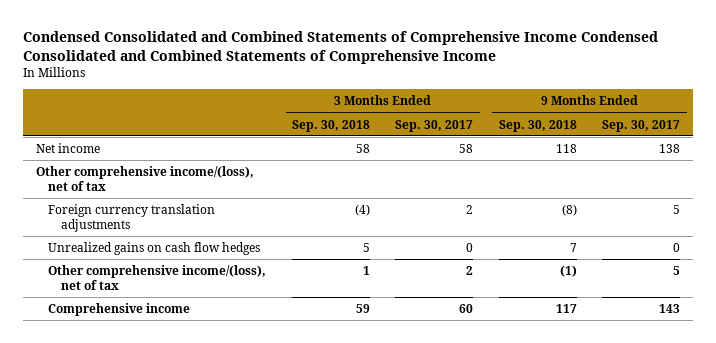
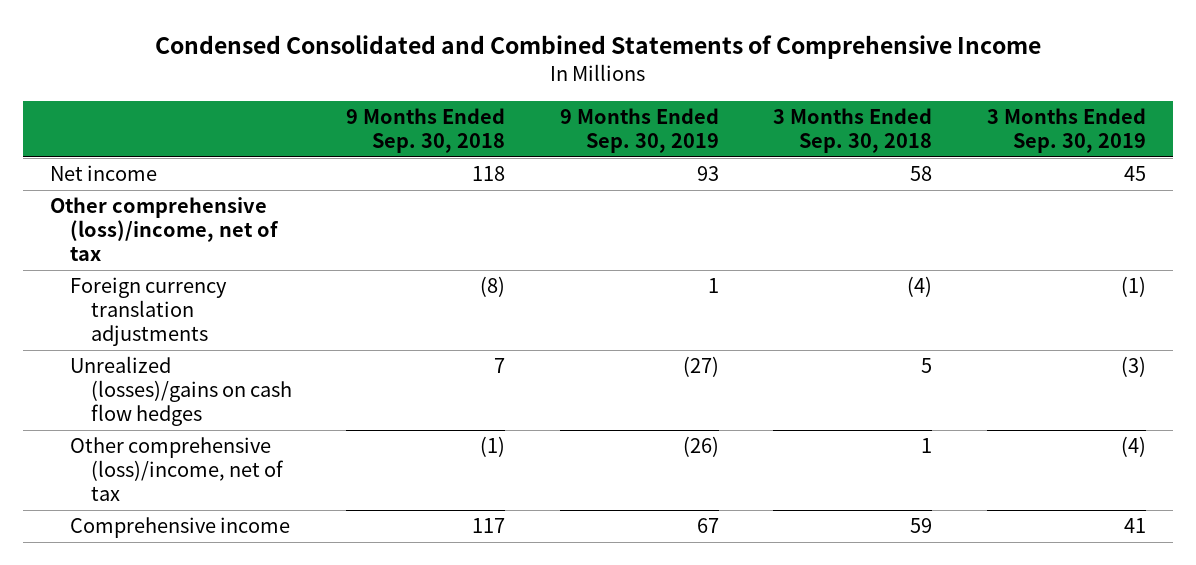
- Condensed Consolidated and Combined Statements of Comprehensive Income Condensed Consolidated and Combined Statements of Comprehensive Income
+ Condensed Consolidated and Combined Statements of Comprehensive Income
- | 3 Months Ended Sep. 30, 2018 | 3 Months Ended Sep. 30, 2017 | 9 Months Ended Sep. 30, 2018 | 9 Months Ended Sep. 30, 2017
+ | 9 Months Ended Sep. 30, 2018 | 9 Months Ended Sep. 30, 2019 | 3 Months Ended Sep. 30, 2018 | 3 Months Ended Sep. 30, 2019
- Other comprehensive income/(loss), net of tax
+ Other comprehensive (loss)/income, net of tax
- Unrealized gains on cash flow hedges | 5 | 0 | 7 | 0
- Other comprehensive income/(loss), net of tax | 1 | 2 | (1) | 5
+ Unrealized (losses)/gains on cash flow hedges | 7 | (27) | 5 | (3)
+ Other comprehensive (loss)/income, net of tax | (1) | (26) | 1 | (4)

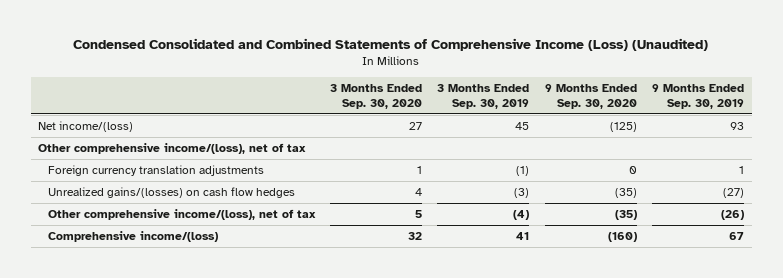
- Condensed Consolidated and Combined Statements of Comprehensive Income
+ Condensed Consolidated and Combined Statements of Comprehensive Income (Loss) (Unaudited)
- | 9 Months Ended Sep. 30, 2018 | 9 Months Ended Sep. 30, 2019 | 3 Months Ended Sep. 30, 2018 | 3 Months Ended Sep. 30, 2019
+ | 3 Months Ended Sep. 30, 2020 | 3 Months Ended Sep. 30, 2019 | 9 Months Ended Sep. 30, 2020 | 9 Months Ended Sep. 30, 2019
- Net income | 118 | 93 | 58 | 45
- Other comprehensive (loss)/income, net of tax
+ Net income/(loss) | 27 | 45 | (125) | 93
+ Other comprehensive income/(loss), net of tax
- Unrealized (losses)/gains on cash flow hedges | 7 | (27) | 5 | (3)
- Other comprehensive (loss)/income, net of tax | (1) | (26) | 1 | (4)
- Comprehensive income | 117 | 67 | 59 | 41
+ Unrealized gains/(losses) on cash flow hedges | 4 | (3) | (35) | (27)
+ Other comprehensive income/(loss), net of tax | 5 | (4) | (35) | (26)
+ Comprehensive income/(loss) | 32 | 41 | (160) | 67

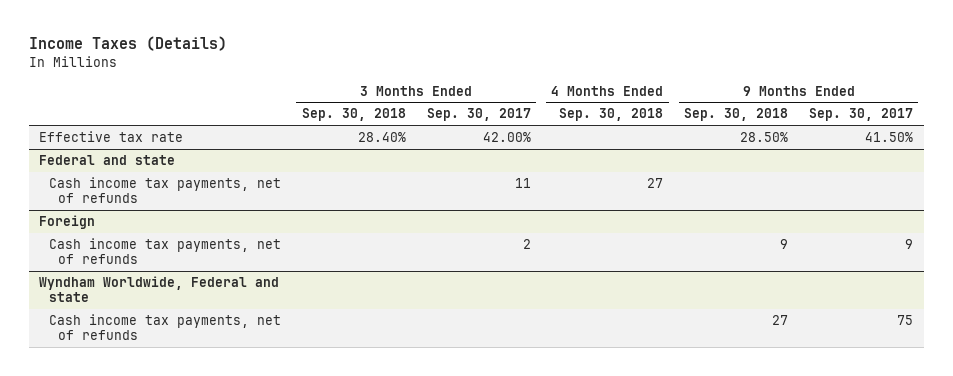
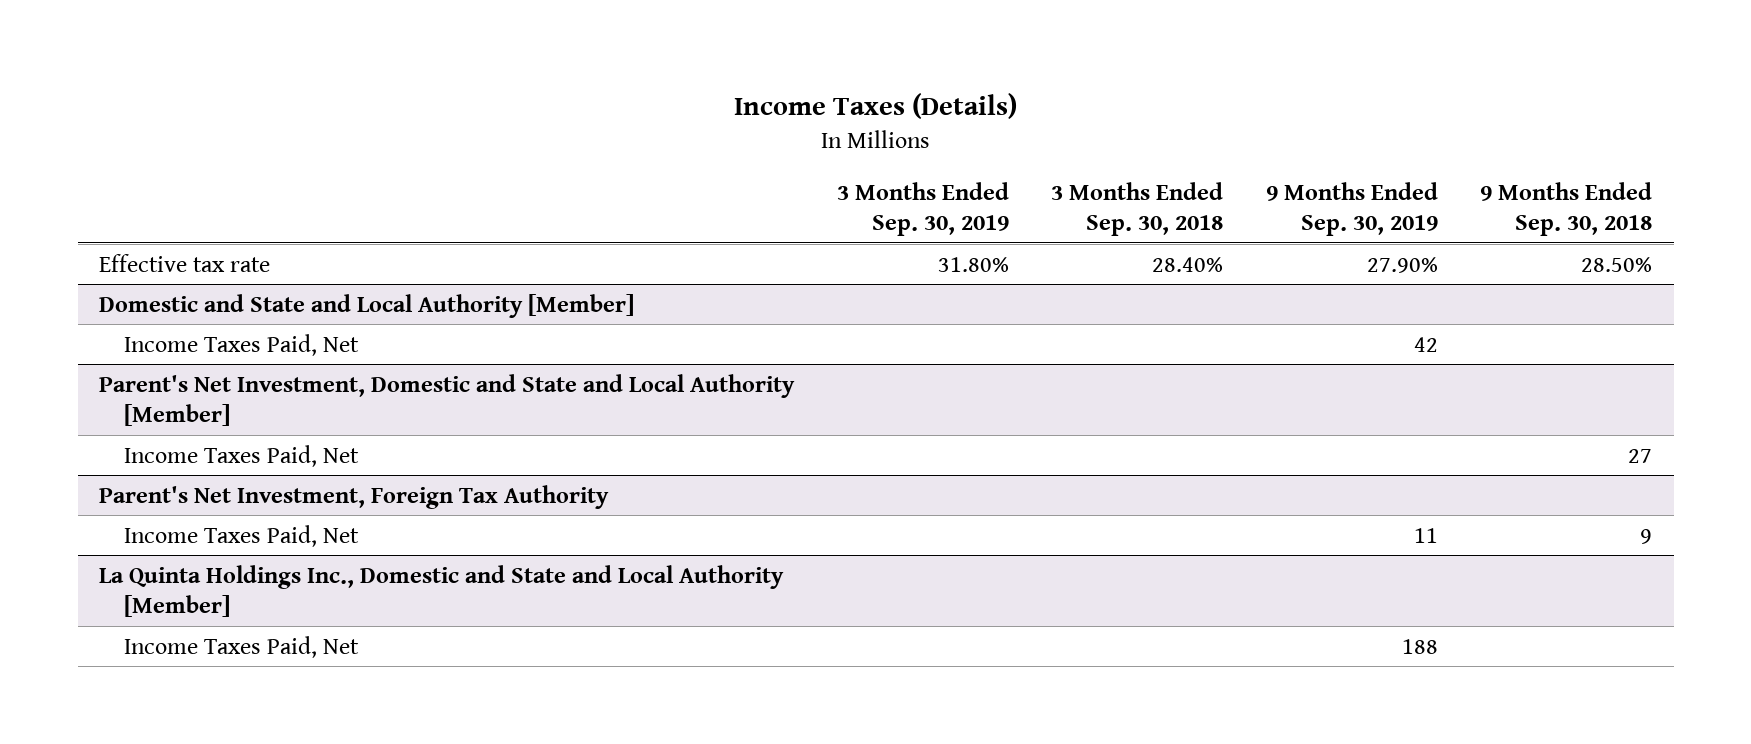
- | 3 Months Ended Sep. 30, 2018 | 3 Months Ended Sep. 30, 2017 | 4 Months Ended Sep. 30, 2018 | 9 Months Ended Sep. 30, 2018 | 9 Months Ended Sep. 30, 2017
+ | 3 Months Ended Sep. 30, 2019 | 3 Months Ended Sep. 30, 2018 | 9 Months Ended Sep. 30, 2019 | 9 Months Ended Sep. 30, 2018
- Federal and state
- Cash income tax payments, net of refunds | | 11 | 27 | |
- Foreign
- Cash income tax payments, net of refunds | | 2 | | 9 | 9
- Wyndham Worldwide, Federal and state
- Cash income tax payments, net of refunds | | | | 27 | 75
+ Domestic and State and Local Authority [Member]
+ Income Taxes Paid, Net | | | 42 |
+ Parent's Net Investment, Domestic and State and Local Authority [Member]
+ Income Taxes Paid, Net | | | | 27
+ Parent's Net Investment, Foreign Tax Authority
+ Income Taxes Paid, Net | | | 11 | 9
+ La Quinta Holdings Inc., Domestic and State and Local Authority [Member]
+ Income Taxes Paid, Net | | | 188 |

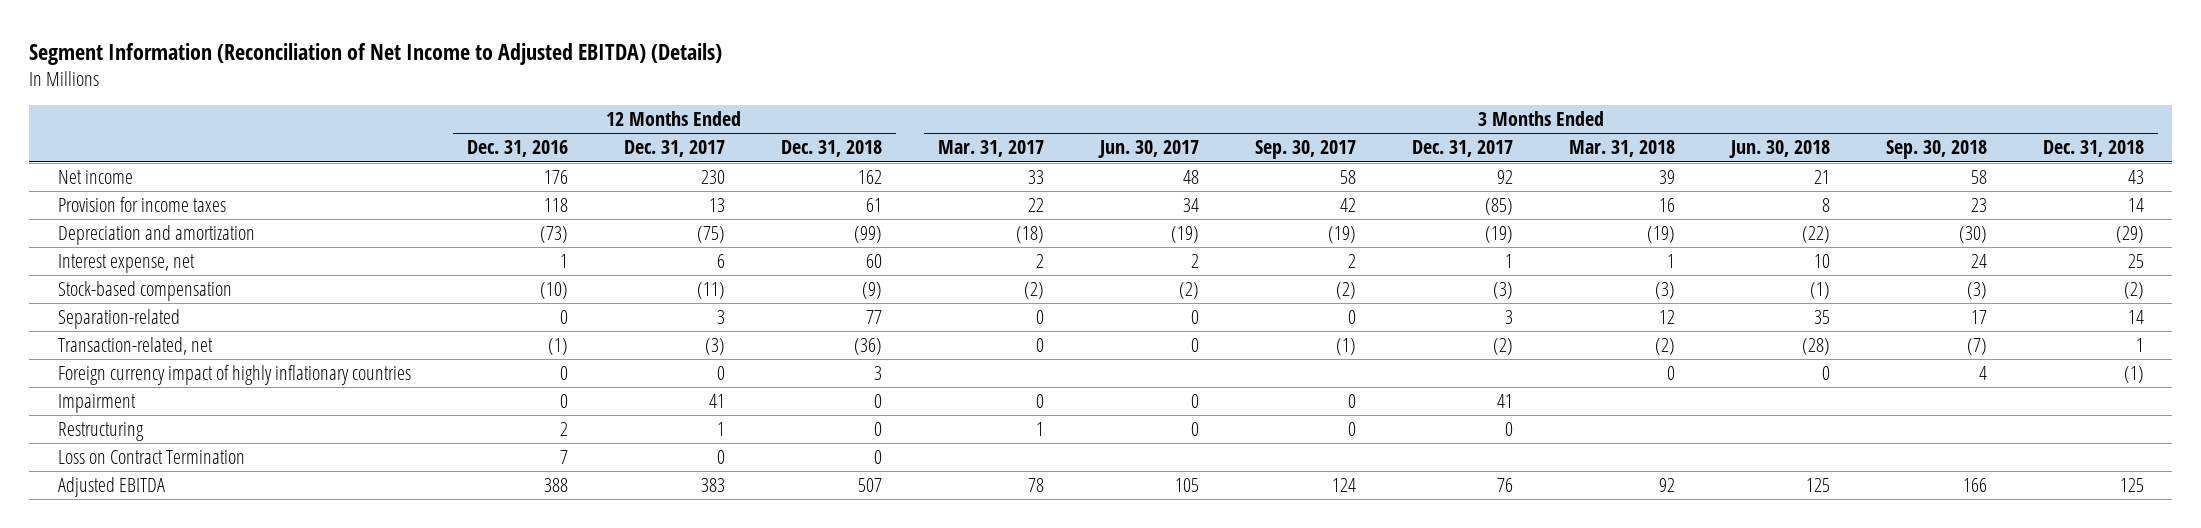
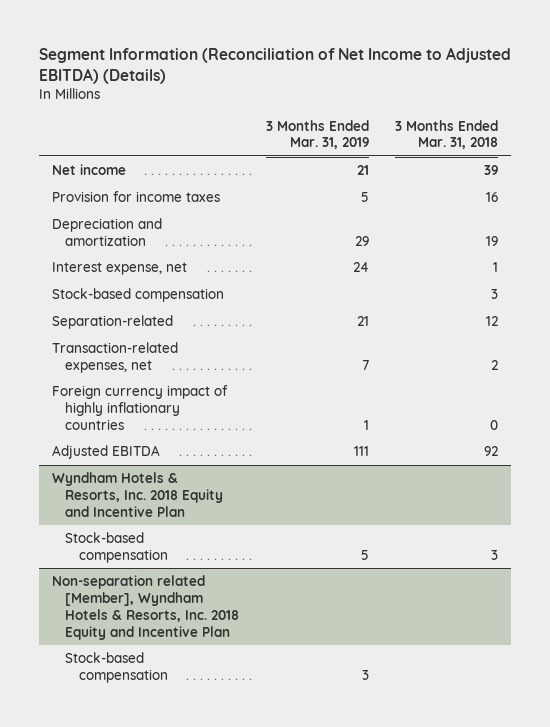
- | 12 Months Ended Dec. 31, 2016 | 12 Months Ended Dec. 31, 2017 | 12 Months Ended Dec. 31, 2018 | 3 Months Ended Mar. 31, 2017 | 3 Months Ended Jun. 30, 2017 | 3 Months Ended Sep. 30, 2017 | 3 Months Ended Dec. 31, 2017 | 3 Months Ended Mar. 31, 2018 | 3 Months Ended Jun. 30, 2018 | 3 Months Ended Sep. 30, 2018 | 3 Months Ended Dec. 31, 2018
+ | 3 Months Ended Mar. 31, 2019 | 3 Months Ended Mar. 31, 2018
- Depreciation and amortization | (73) | (75) | (99) | (18) | (19) | (19) | (19) | (19) | (22) | (30) | (29)
+ Depreciation and amortization | 29 | 19
- Stock-based compensation | (10) | (11) | (9) | (2) | (2) | (2) | (3) | (3) | (1) | (3) | (2)
+ Stock-based compensation | | 3
- Transaction-related, net | (1) | (3) | (36) | 0 | 0 | (1) | (2) | (2) | (28) | (7) | 1
+ Transaction-related expenses, net | 7 | 2
- Impairment | 0 | 41 | 0 | 0 | 0 | 0 | 41 | | | |
- Restructuring | 2 | 1 | 0 | 1 | 0 | 0 | 0 | | | |
- Loss on Contract Termination | 7 | 0 | 0 | | | | | | | |
+ Wyndham Hotels & Resorts, Inc. 2018 Equity and Incentive Plan
+ Stock-based compensation | 5 | 3
+ Non-separation related [Member], Wyndham Hotels & Resorts, Inc. 2018 Equity and Incentive Plan
+ Stock-based compensation | 3 |

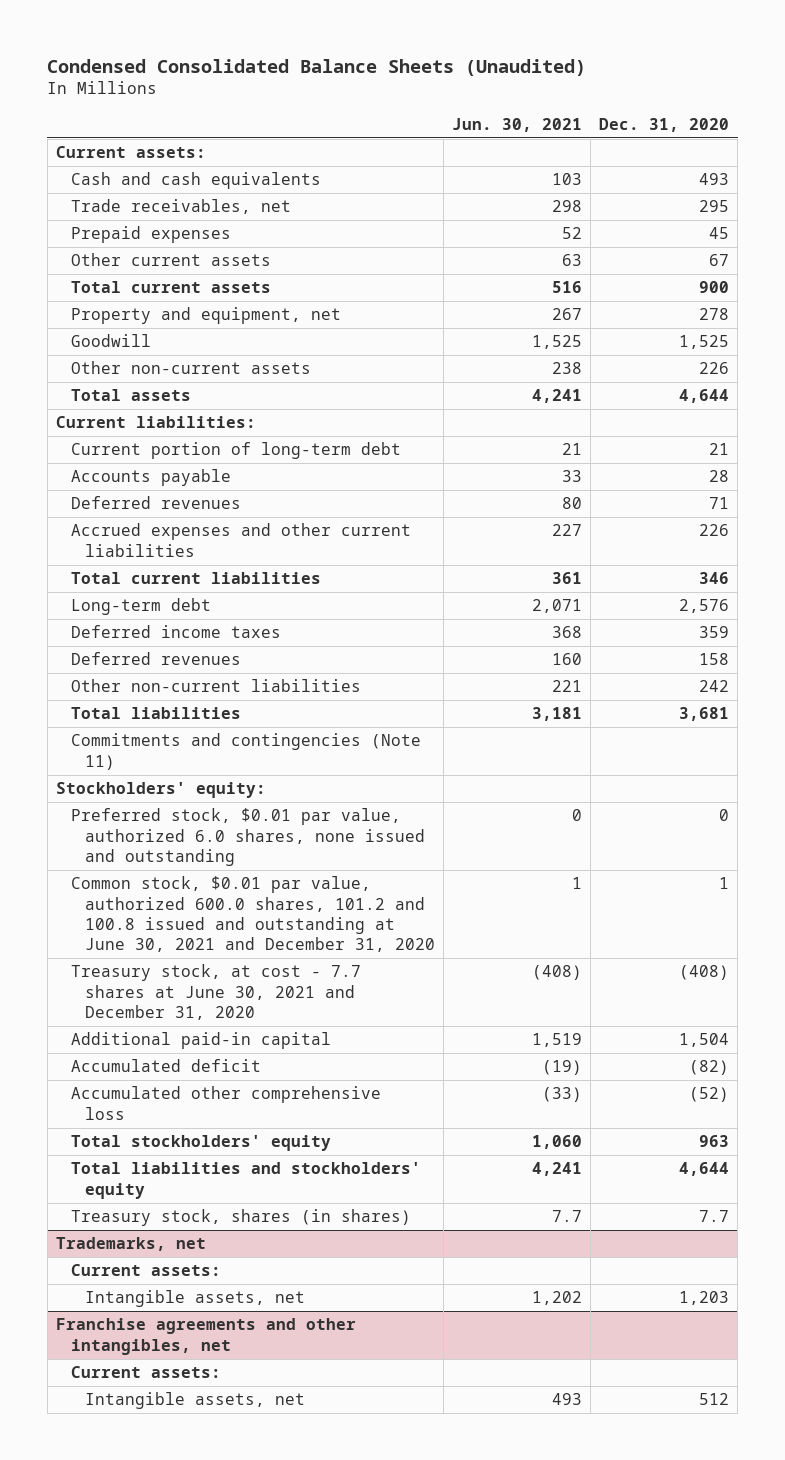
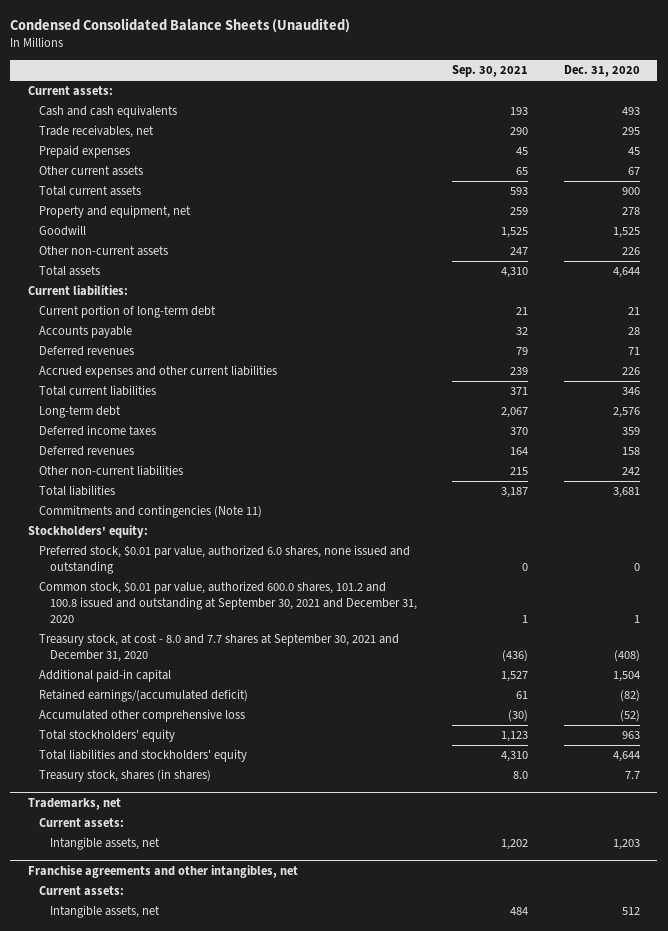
- | Jun. 30, 2021 | Dec. 31, 2020
+ | Sep. 30, 2021 | Dec. 31, 2020
- Common stock, $0.01 par value, authorized 600.0 shares, 101.2 and 100.8 issued and outstanding at June 30, 2021 and December 31, 2020 | 1 | 1
- Treasury stock, at cost - 7.7 shares at June 30, 2021 and December 31, 2020 | (408) | (408)
+ Common stock, $0.01 par value, authorized 600.0 shares, 101.2 and 100.8 issued and outstanding at September 30, 2021 and December 31, 2020 | 1 | 1
+ Treasury stock, at cost - 8.0 and 7.7 shares at September 30, 2021 and December 31, 2020 | (436) | (408)
- Accumulated deficit | (19) | (82)
+ Retained earnings/(accumulated deficit) | 61 | (82)

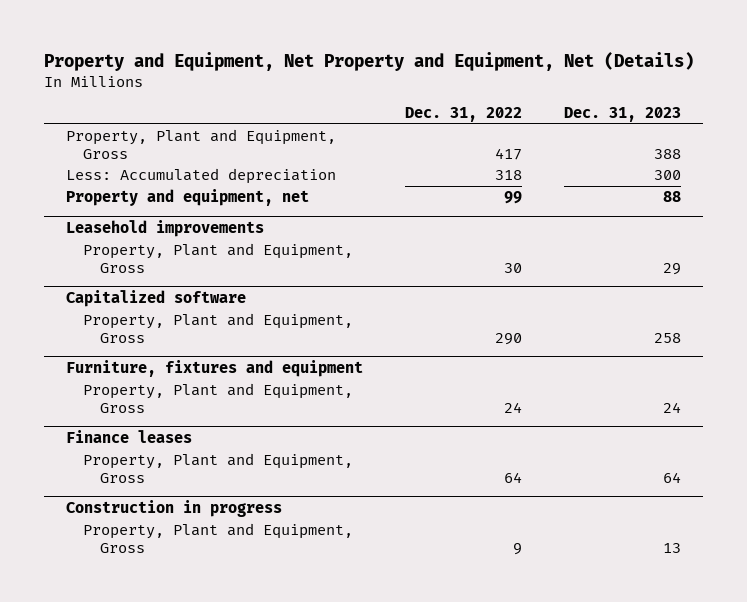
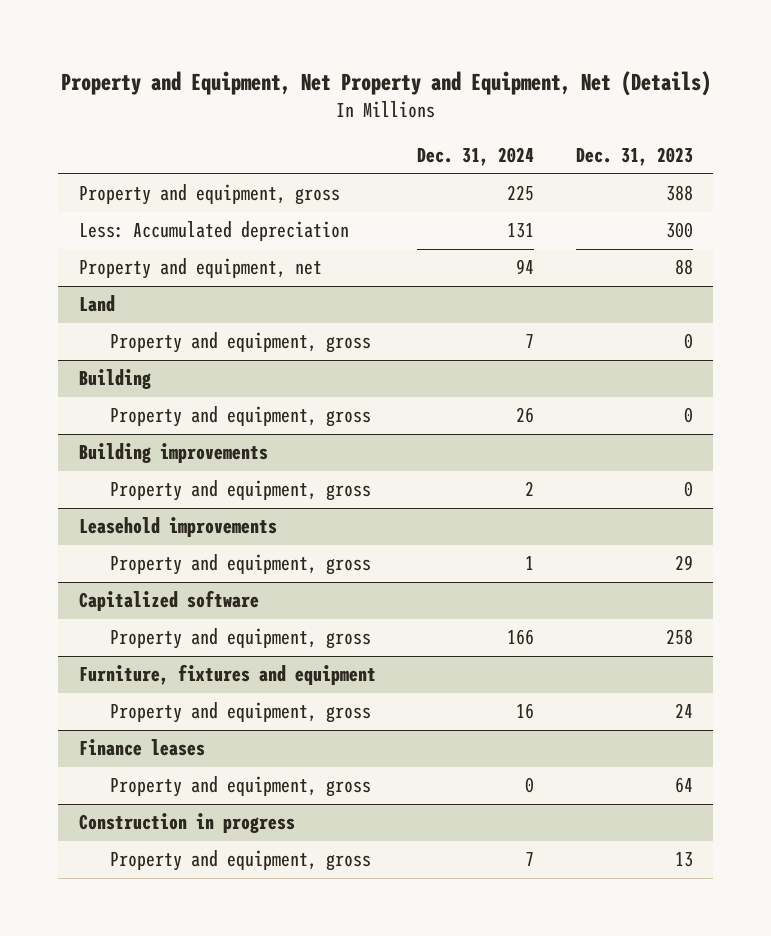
- | Dec. 31, 2022 | Dec. 31, 2023
+ | Dec. 31, 2024 | Dec. 31, 2023
- Property, Plant and Equipment, Gross | 417 | 388
+ Property and equipment, gross | 225 | 388
+ Land
+ Property and equipment, gross | 7 | 0
+ Building
+ Property and equipment, gross | 26 | 0
+ Building improvements
+ Property and equipment, gross | 2 | 0
@ Leasehold improvements
- Property, Plant and Equipment, Gross | 30 | 29
+ Property and equipment, gross | 1 | 29
@ Capitalized software
- Property, Plant and Equipment, Gross | 290 | 258
+ Property and equipment, gross | 166 | 258
@ Furniture, fixtures and equipment
- Property, Plant and Equipment, Gross | 24 | 24
+ Property and equipment, gross | 16 | 24
@ Finance leases
- Property, Plant and Equipment, Gross | 64 | 64
+ Property and equipment, gross | 0 | 64
@ Construction in progress
- Property, Plant and Equipment, Gross | 9 | 13
+ Property and equipment, gross | 7 | 13

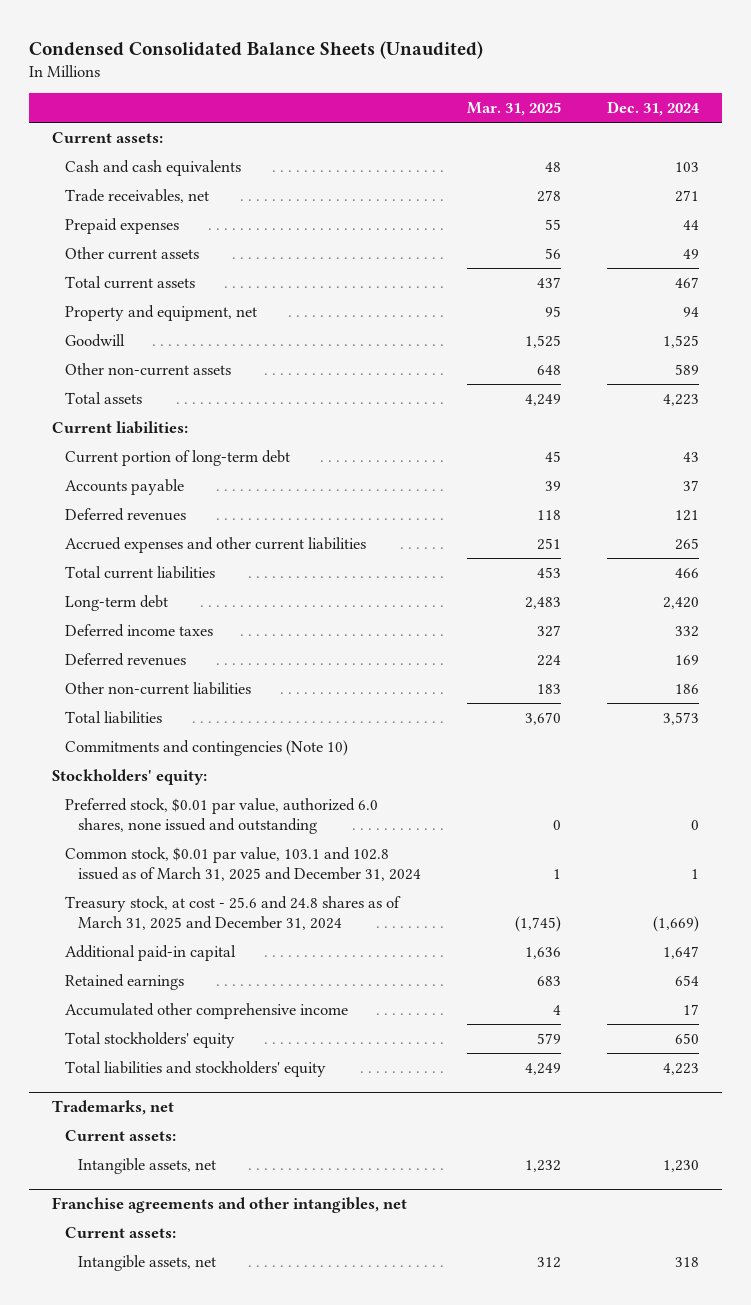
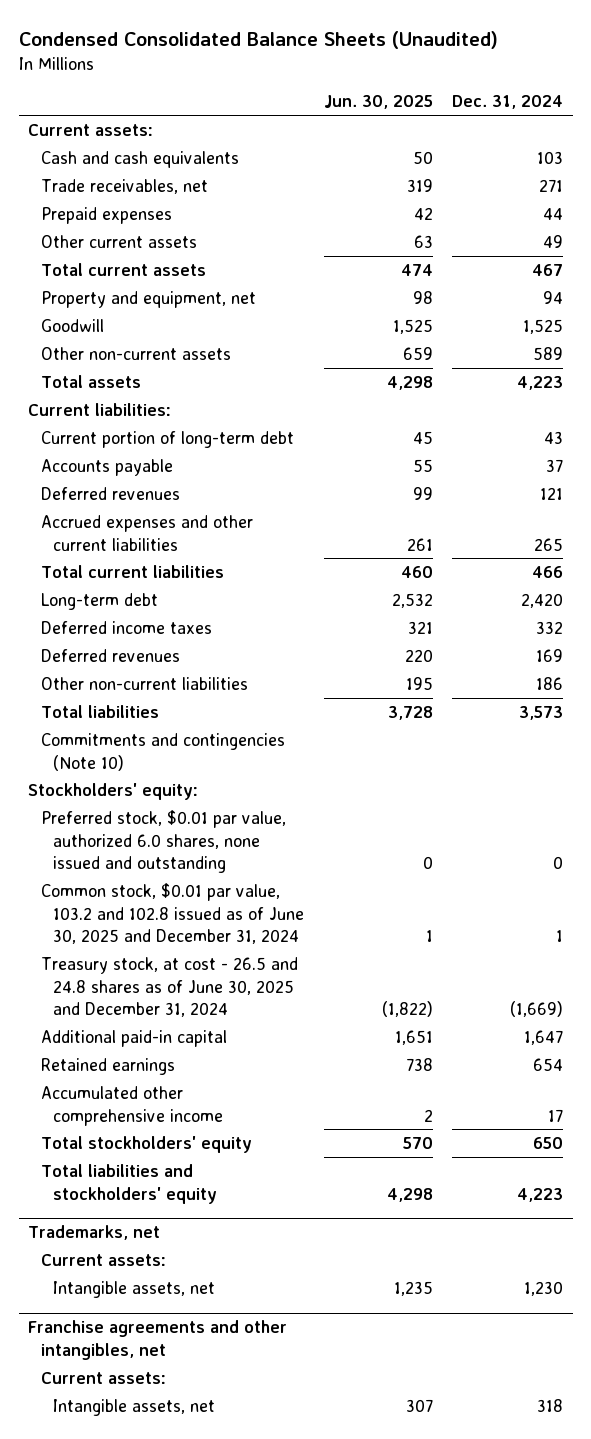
- | Mar. 31, 2025 | Dec. 31, 2024
+ | Jun. 30, 2025 | Dec. 31, 2024
- Common stock, $0.01 par value, 103.1 and 102.8 issued as of March 31, 2025 and December 31, 2024 | 1 | 1
- Treasury stock, at cost - 25.6 and 24.8 shares as of March 31, 2025 and December 31, 2024 | (1,745) | (1,669)
+ Common stock, $0.01 par value, 103.2 and 102.8 issued as of June 30, 2025 and December 31, 2024 | 1 | 1
+ Treasury stock, at cost - 26.5 and 24.8 shares as of June 30, 2025 and December 31, 2024 | (1,822) | (1,669)

